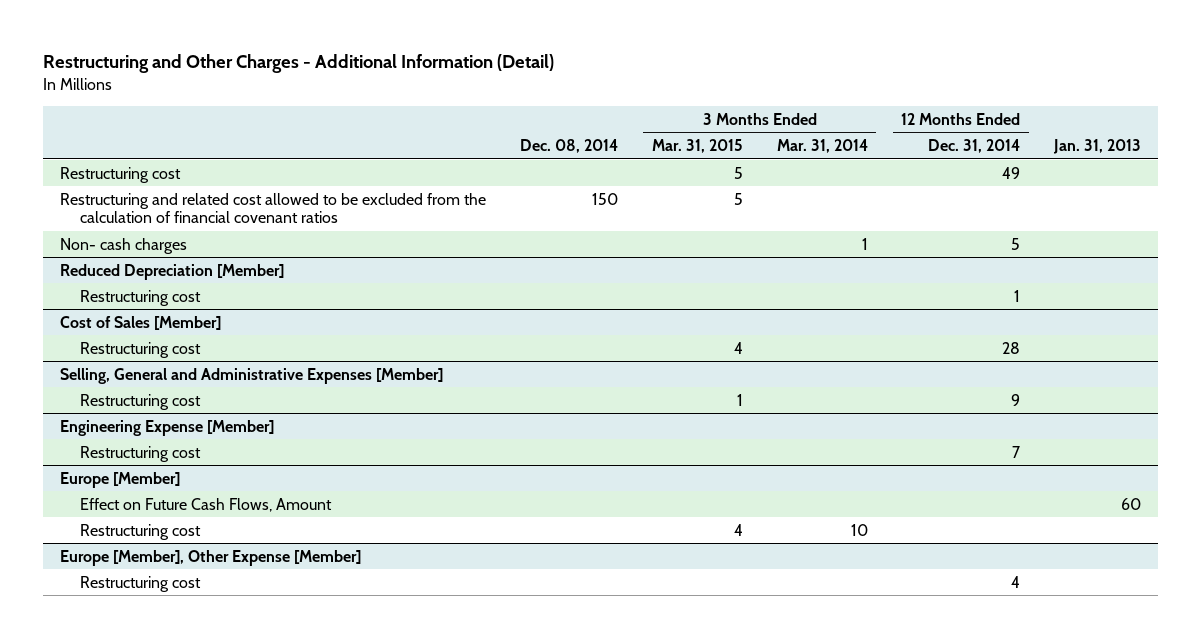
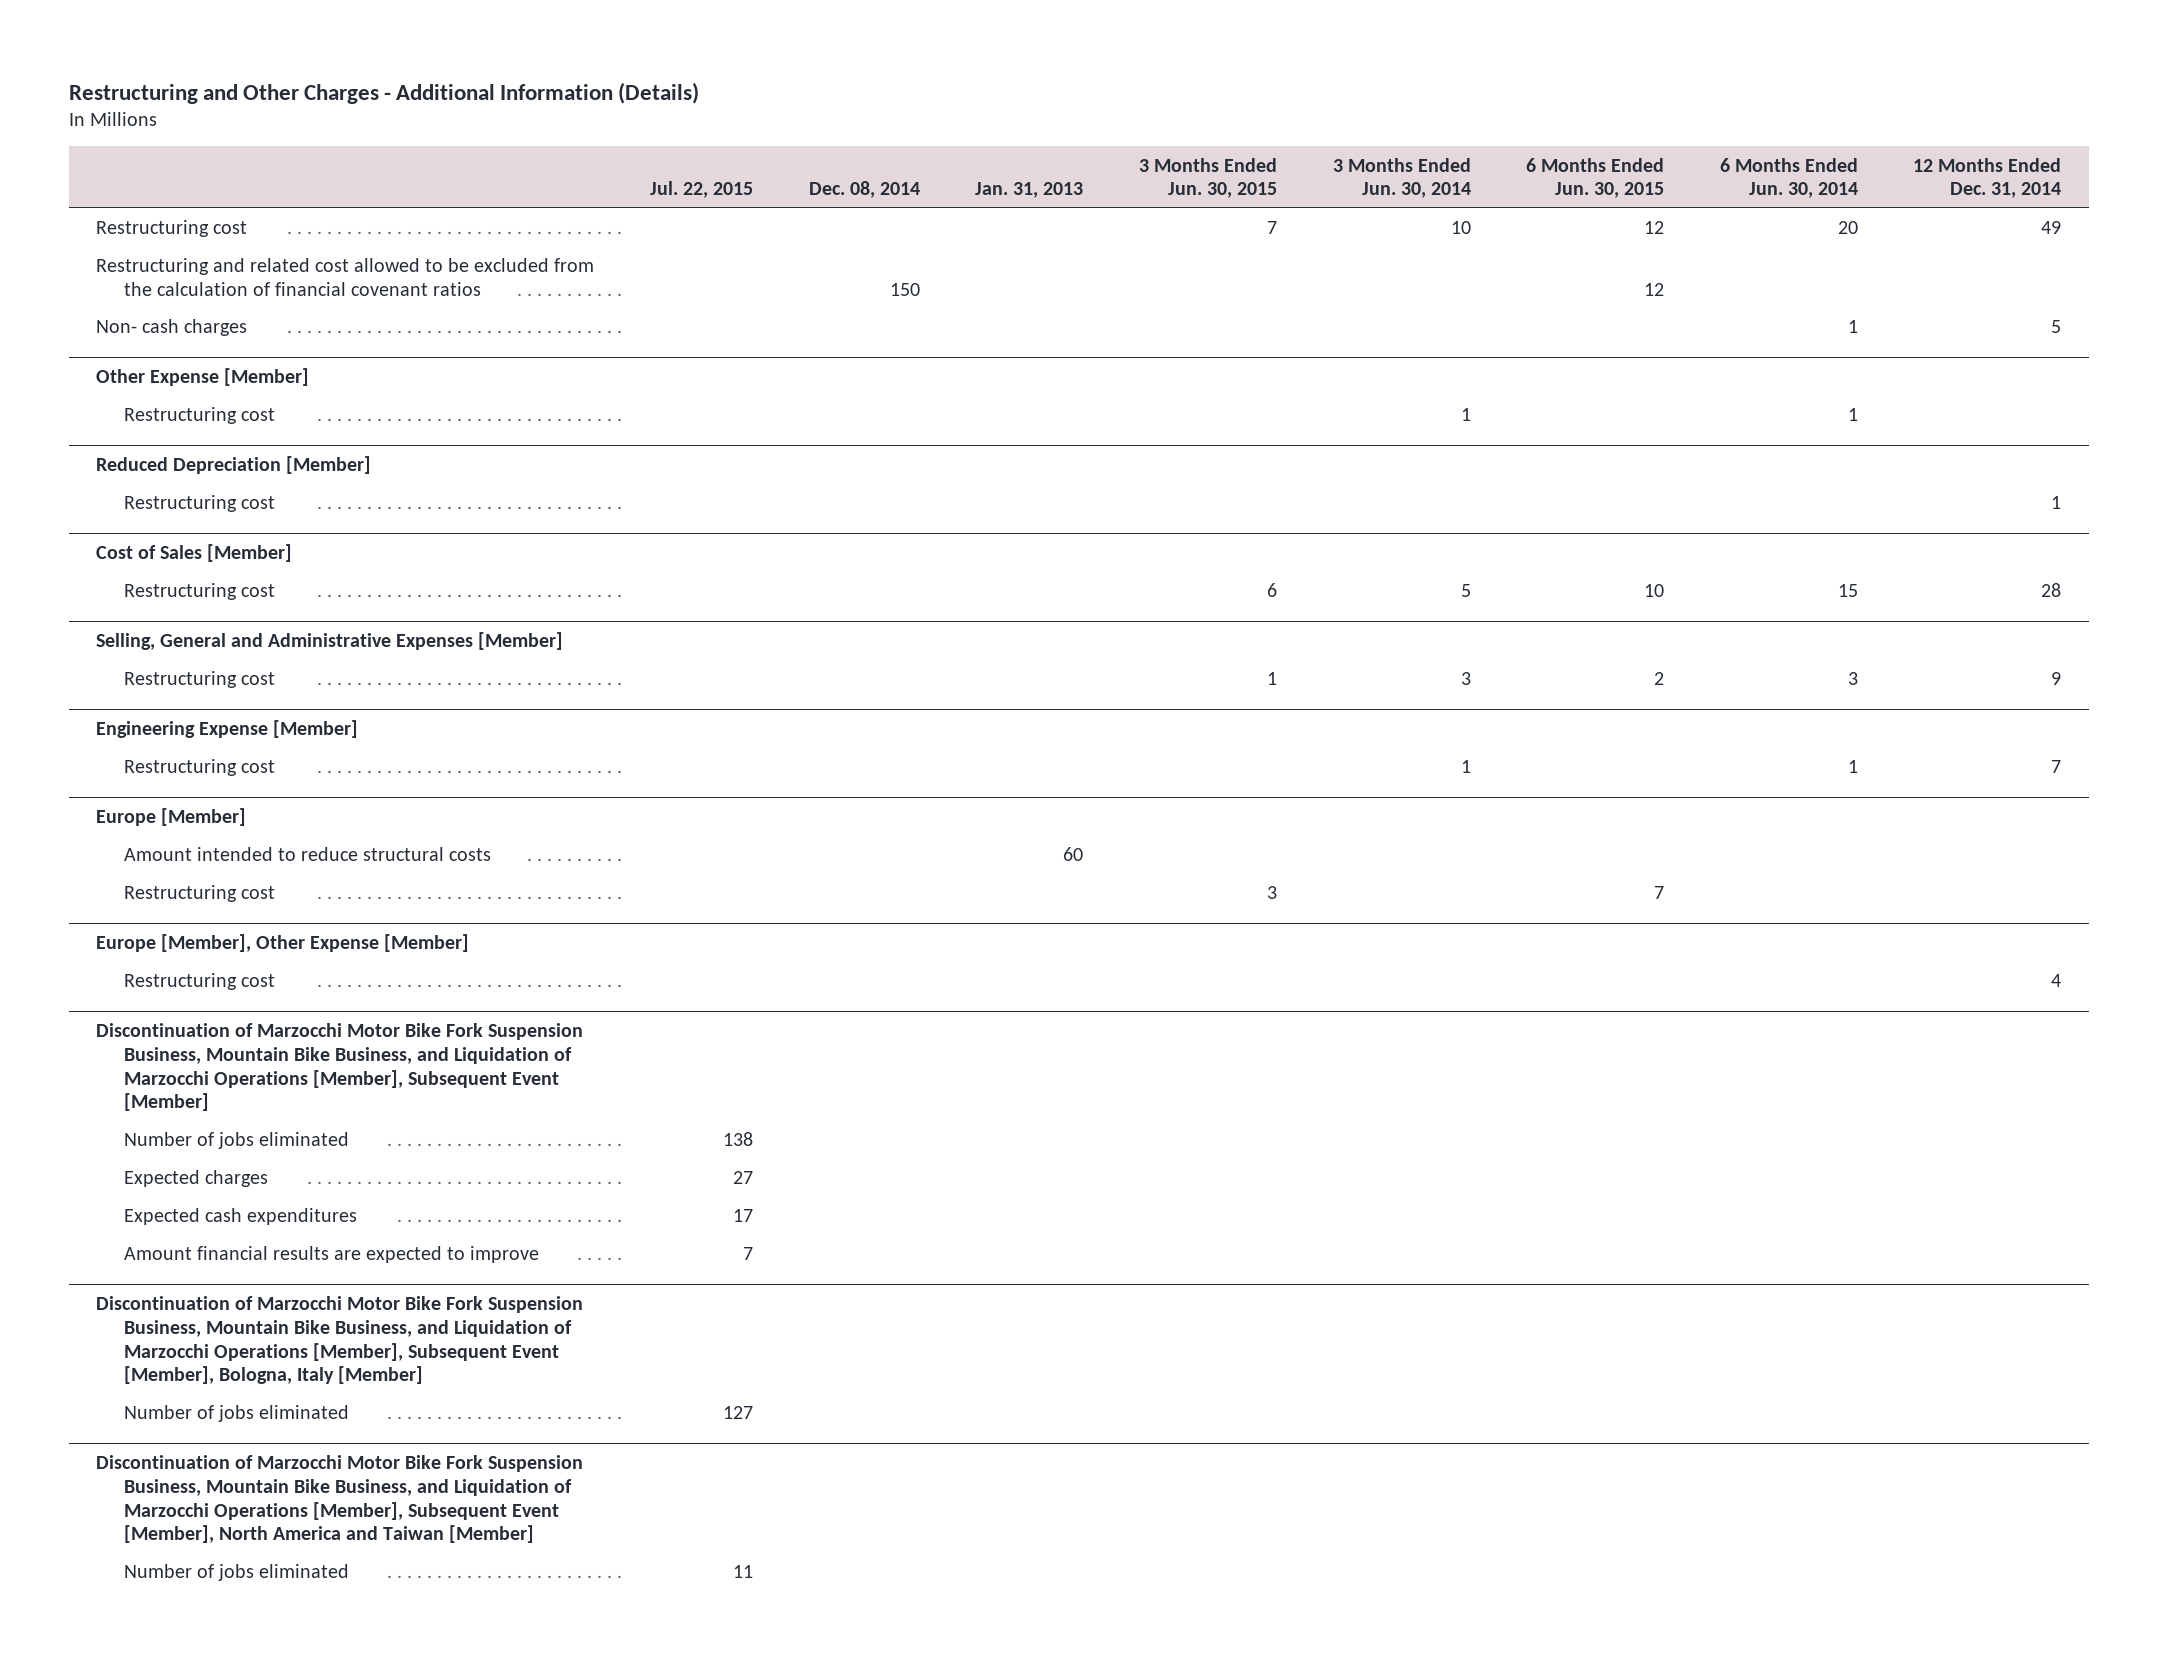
- Restructuring and Other Charges - Additional Information (Detail)
+ Restructuring and Other Charges - Additional Information (Details)
- | Dec. 08, 2014 | 3 Months Ended Mar. 31, 2015 | 3 Months Ended Mar. 31, 2014 | 12 Months Ended Dec. 31, 2014 | Jan. 31, 2013
+ | Jul. 22, 2015 | Dec. 08, 2014 | Jan. 31, 2013 | 3 Months Ended Jun. 30, 2015 | 3 Months Ended Jun. 30, 2014 | 6 Months Ended Jun. 30, 2015 | 6 Months Ended Jun. 30, 2014 | 12 Months Ended Dec. 31, 2014
+ Other Expense [Member]
+ Restructuring cost | | | | | 1 | | 1 |
@ Europe [Member]
- Effect on Future Cash Flows, Amount | | | | | 60
+ Amount intended to reduce structural costs | | | 60 | | | | |
+ Discontinuation of Marzocchi Motor Bike Fork Suspension Business, Mountain Bike Business, and Liquidation of Marzocchi Operations [Member], Subsequent Event [Member]
+ Number of jobs eliminated | 138 | | | | | | |
+ Expected charges | 27 | | | | | | |
+ Expected cash expenditures | 17 | | | | | | |
+ Amount financial results are expected to improve | 7 | | | | | | |
+ Discontinuation of Marzocchi Motor Bike Fork Suspension Business, Mountain Bike Business, and Liquidation of Marzocchi Operations [Member], Subsequent Event [Member], Bologna, Italy [Member]
+ Number of jobs eliminated | 127 | | | | | | |
+ Discontinuation of Marzocchi Motor Bike Fork Suspension Business, Mountain Bike Business, and Liquidation of Marzocchi Operations [Member], Subsequent Event [Member], North America and Taiwan [Member]
+ Number of jobs eliminated | 11 | | | | | | |

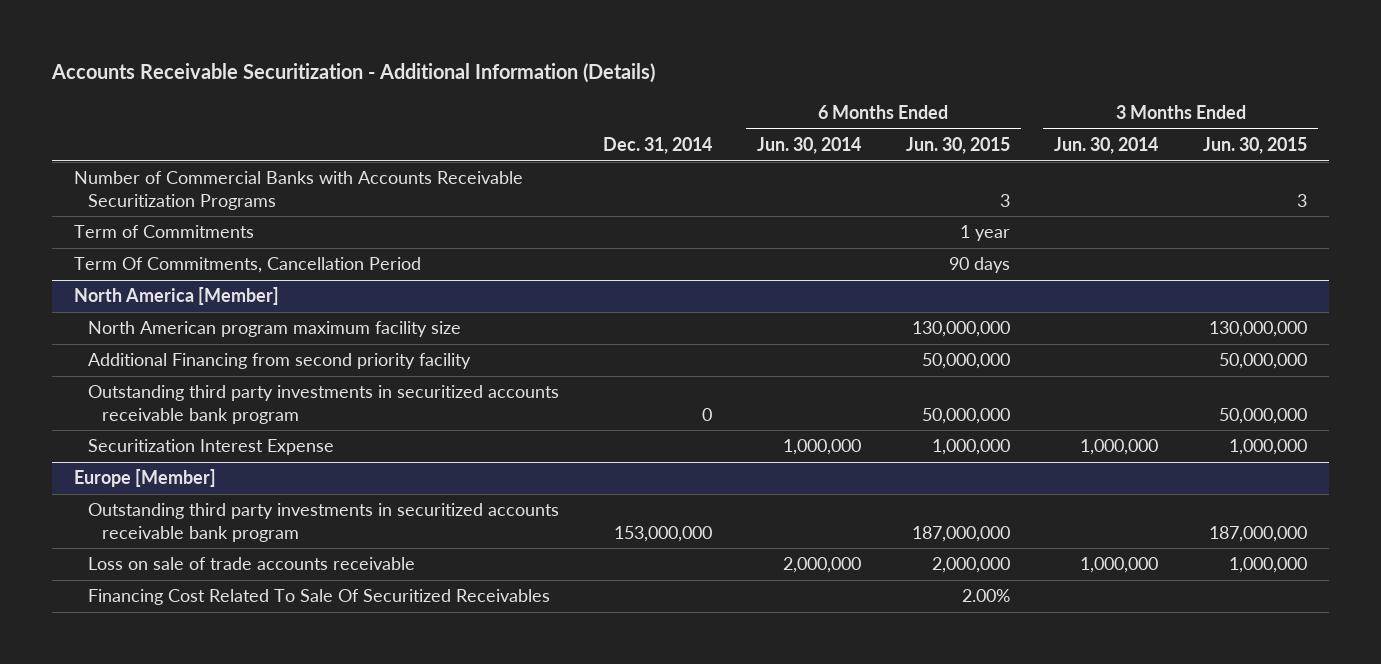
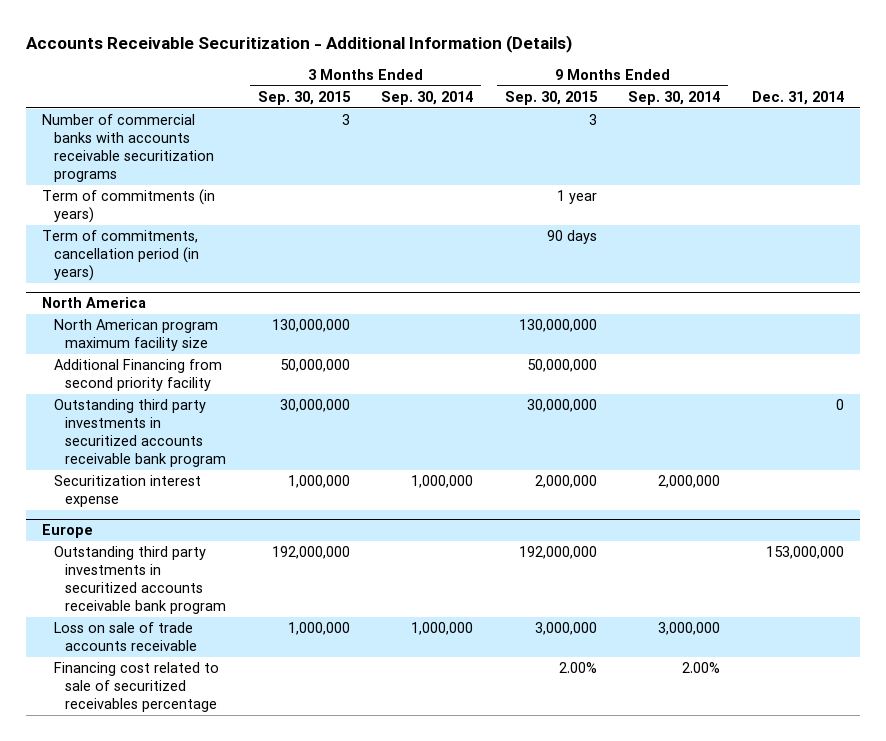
- | Dec. 31, 2014 | 6 Months Ended Jun. 30, 2014 | 6 Months Ended Jun. 30, 2015 | 3 Months Ended Jun. 30, 2014 | 3 Months Ended Jun. 30, 2015
+ | 3 Months Ended Sep. 30, 2015 | 3 Months Ended Sep. 30, 2014 | 9 Months Ended Sep. 30, 2015 | 9 Months Ended Sep. 30, 2014 | Dec. 31, 2014
- Number of Commercial Banks with Accounts Receivable Securitization Programs | | | 3 | | 3
- Term of Commitments | | | 1 year | |
- Term Of Commitments, Cancellation Period | | | 90 days | |
- North America [Member]
+ Number of commercial banks with accounts receivable securitization programs | 3 | | 3 | |
+ Term of commitments (in years) | | | 1 year | |
+ Term of commitments, cancellation period (in years) | | | 90 days | |
+ North America
- Securitization Interest Expense | | 1,000,000 | 1,000,000 | 1,000,000 | 1,000,000
- Europe [Member]
+ Securitization interest expense | 1,000,000 | 1,000,000 | 2,000,000 | 2,000,000 |
+ Europe
- Financing Cost Related To Sale Of Securitized Receivables | | | 2.00% | |
+ Financing cost related to sale of securitized receivables percentage | | | 2.00% | 2.00% |

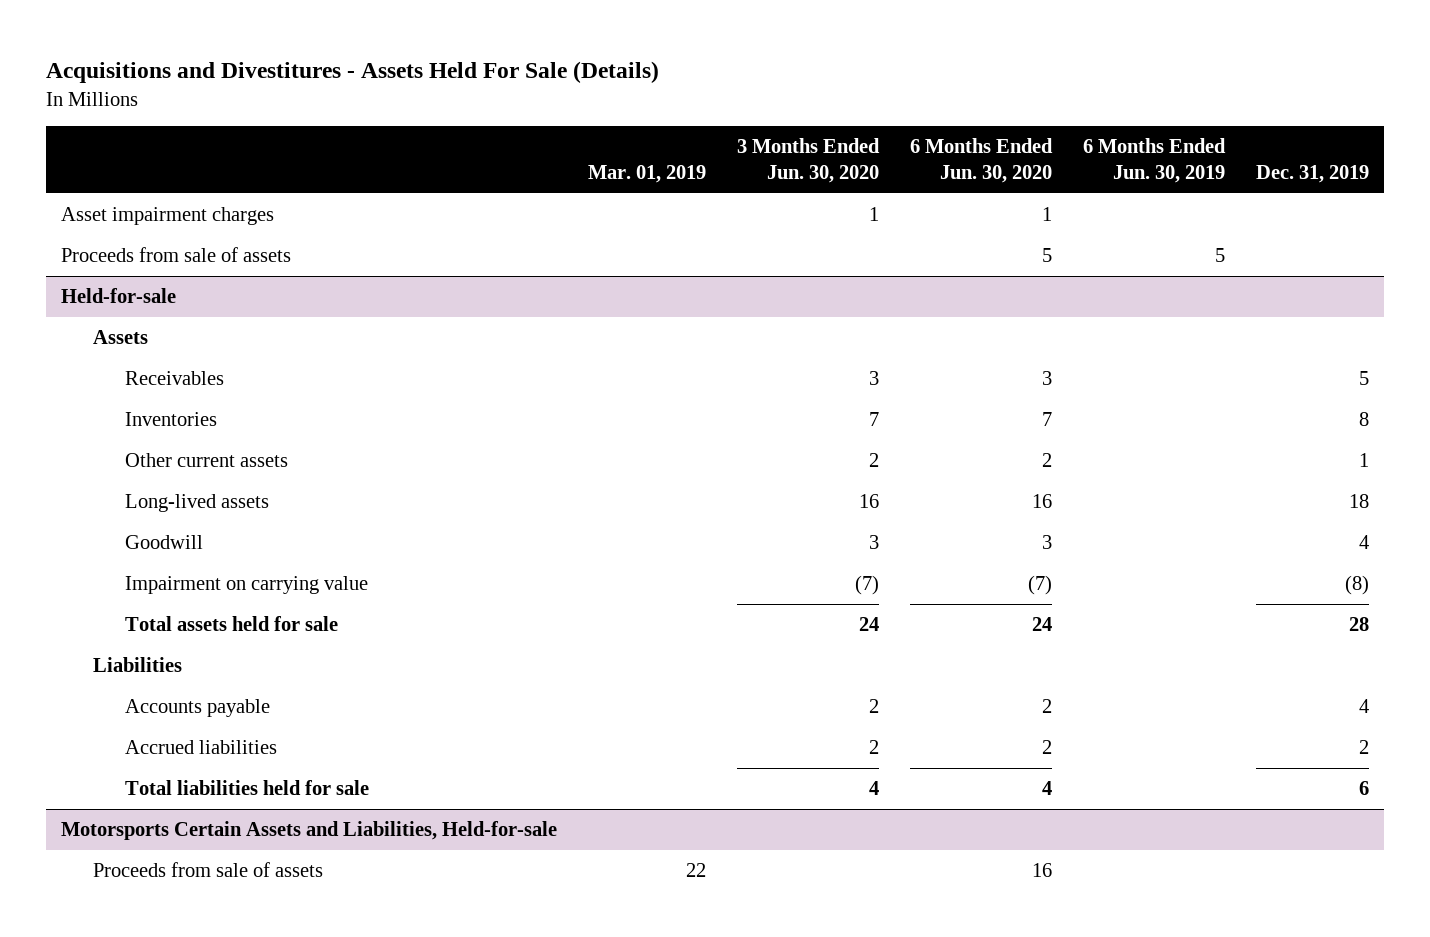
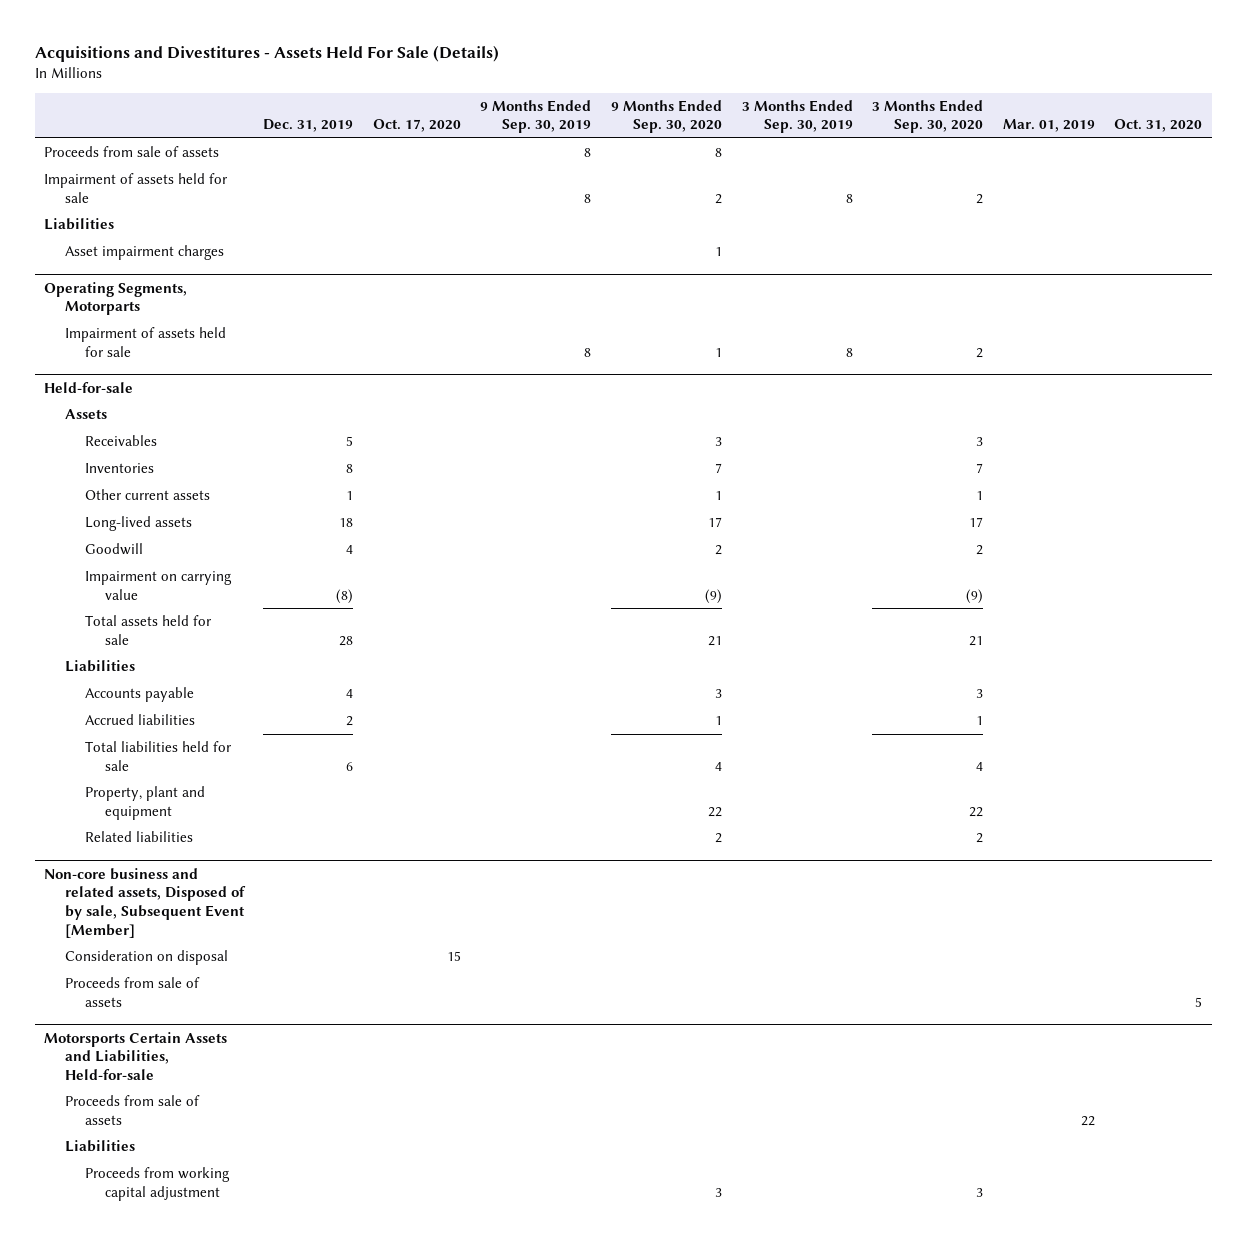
- | Mar. 01, 2019 | 3 Months Ended Jun. 30, 2020 | 6 Months Ended Jun. 30, 2020 | 6 Months Ended Jun. 30, 2019 | Dec. 31, 2019
+ | Dec. 31, 2019 | Oct. 17, 2020 | 9 Months Ended Sep. 30, 2019 | 9 Months Ended Sep. 30, 2020 | 3 Months Ended Sep. 30, 2019 | 3 Months Ended Sep. 30, 2020 | Mar. 01, 2019 | Oct. 31, 2020
+ Impairment of assets held for sale | | | 8 | 2 | 8 | 2 | |
+ Liabilities
moved down: Asset impairment charges | | | | 1 | | | |
+ Operating Segments, Motorparts
+ Impairment of assets held for sale | | | 8 | 1 | 8 | 2 | |
@ Held-for-sale
+ Property, plant and equipment | | | | 22 | | 22 | |
+ Related liabilities | | | | 2 | | 2 | |
+ Non-core business and related assets, Disposed of by sale, Subsequent Event [Member]
+ Consideration on disposal | | 15 | | | | | |
+ Proceeds from sale of assets | | | | | | | | 5
@ Motorsports Certain Assets and Liabilities, Held-for-sale
+ Liabilities
+ Proceeds from working capital adjustment | | | | 3 | | 3 | |

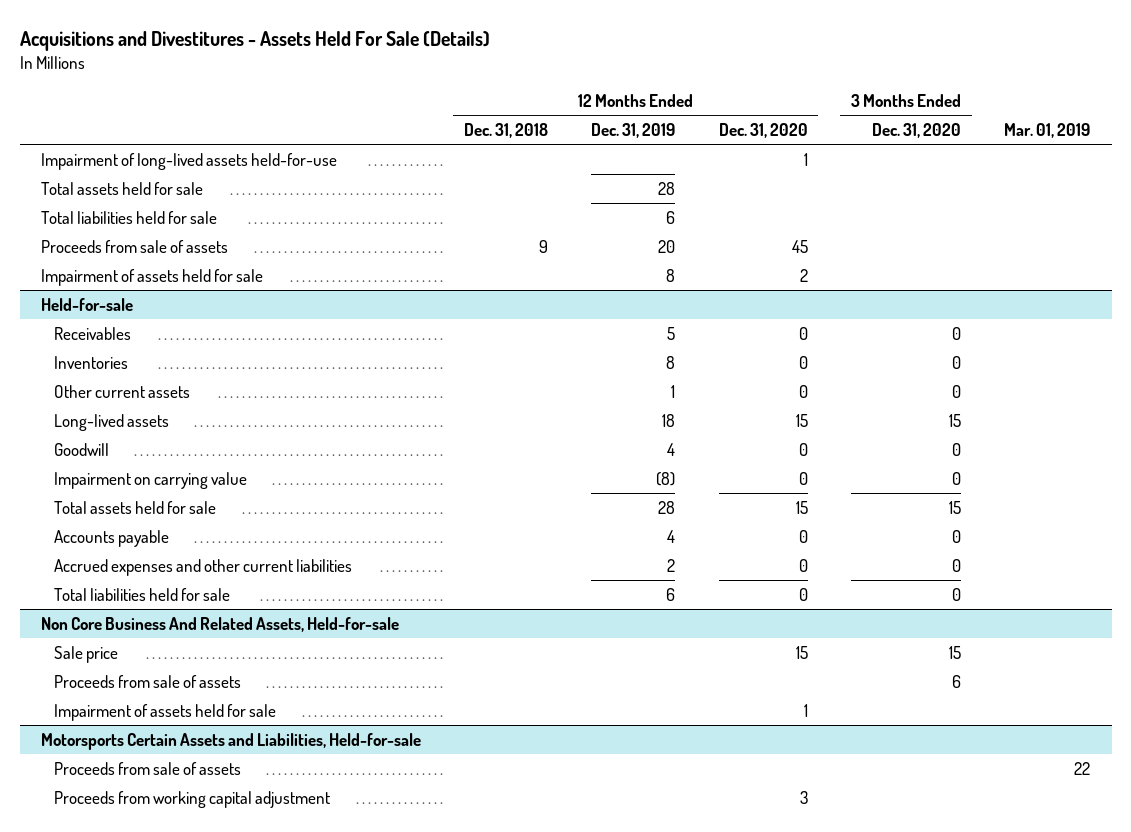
- | Dec. 31, 2019 | Oct. 17, 2020 | 9 Months Ended Sep. 30, 2019 | 9 Months Ended Sep. 30, 2020 | 3 Months Ended Sep. 30, 2019 | 3 Months Ended Sep. 30, 2020 | Mar. 01, 2019 | Oct. 31, 2020
+ | 12 Months Ended Dec. 31, 2018 | 12 Months Ended Dec. 31, 2019 | 12 Months Ended Dec. 31, 2020 | 3 Months Ended Dec. 31, 2020 | Mar. 01, 2019
+ Impairment of long-lived assets held-for-use | | | 1 | |
+ Total assets held for sale | | 28 | | |
+ Total liabilities held for sale | | 6 | | |
- Liabilities
- Asset impairment charges | | | | 1 | | | |
- Operating Segments, Motorparts
- Impairment of assets held for sale | | | 8 | 1 | 8 | 2 | |
@ Held-for-sale
- Assets
- Liabilities
- Accrued liabilities | 2 | | | 1 | | 1 | |
+ Accrued expenses and other current liabilities | | 2 | 0 | 0 |
- Property, plant and equipment | | | | 22 | | 22 | |
- Related liabilities | | | | 2 | | 2 | |
- Non-core business and related assets, Disposed of by sale, Subsequent Event [Member]
- Consideration on disposal | | 15 | | | | | |
+ Non Core Business And Related Assets, Held-for-sale
+ Sale price | | | 15 | 15 |
+ Impairment of assets held for sale | | | 1 | |
@ Motorsports Certain Assets and Liabilities, Held-for-sale
- Liabilities

